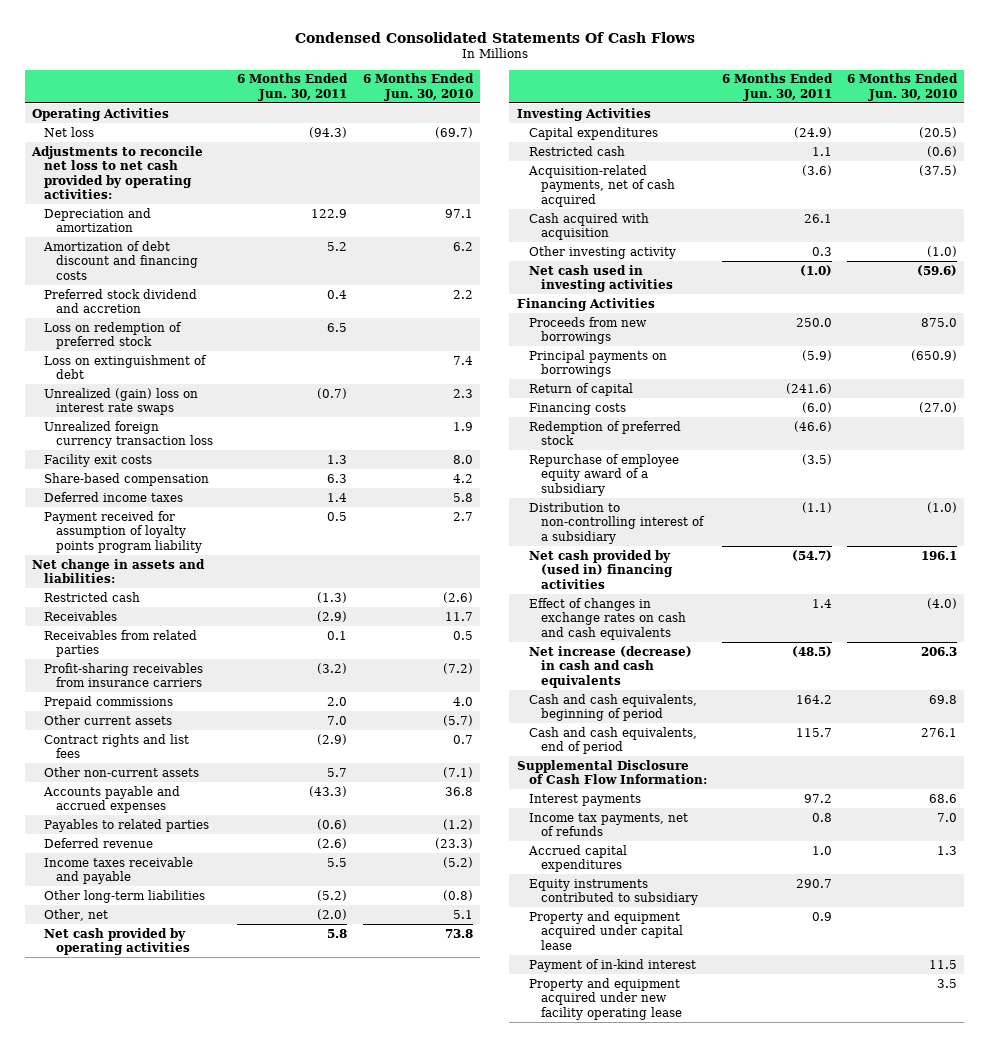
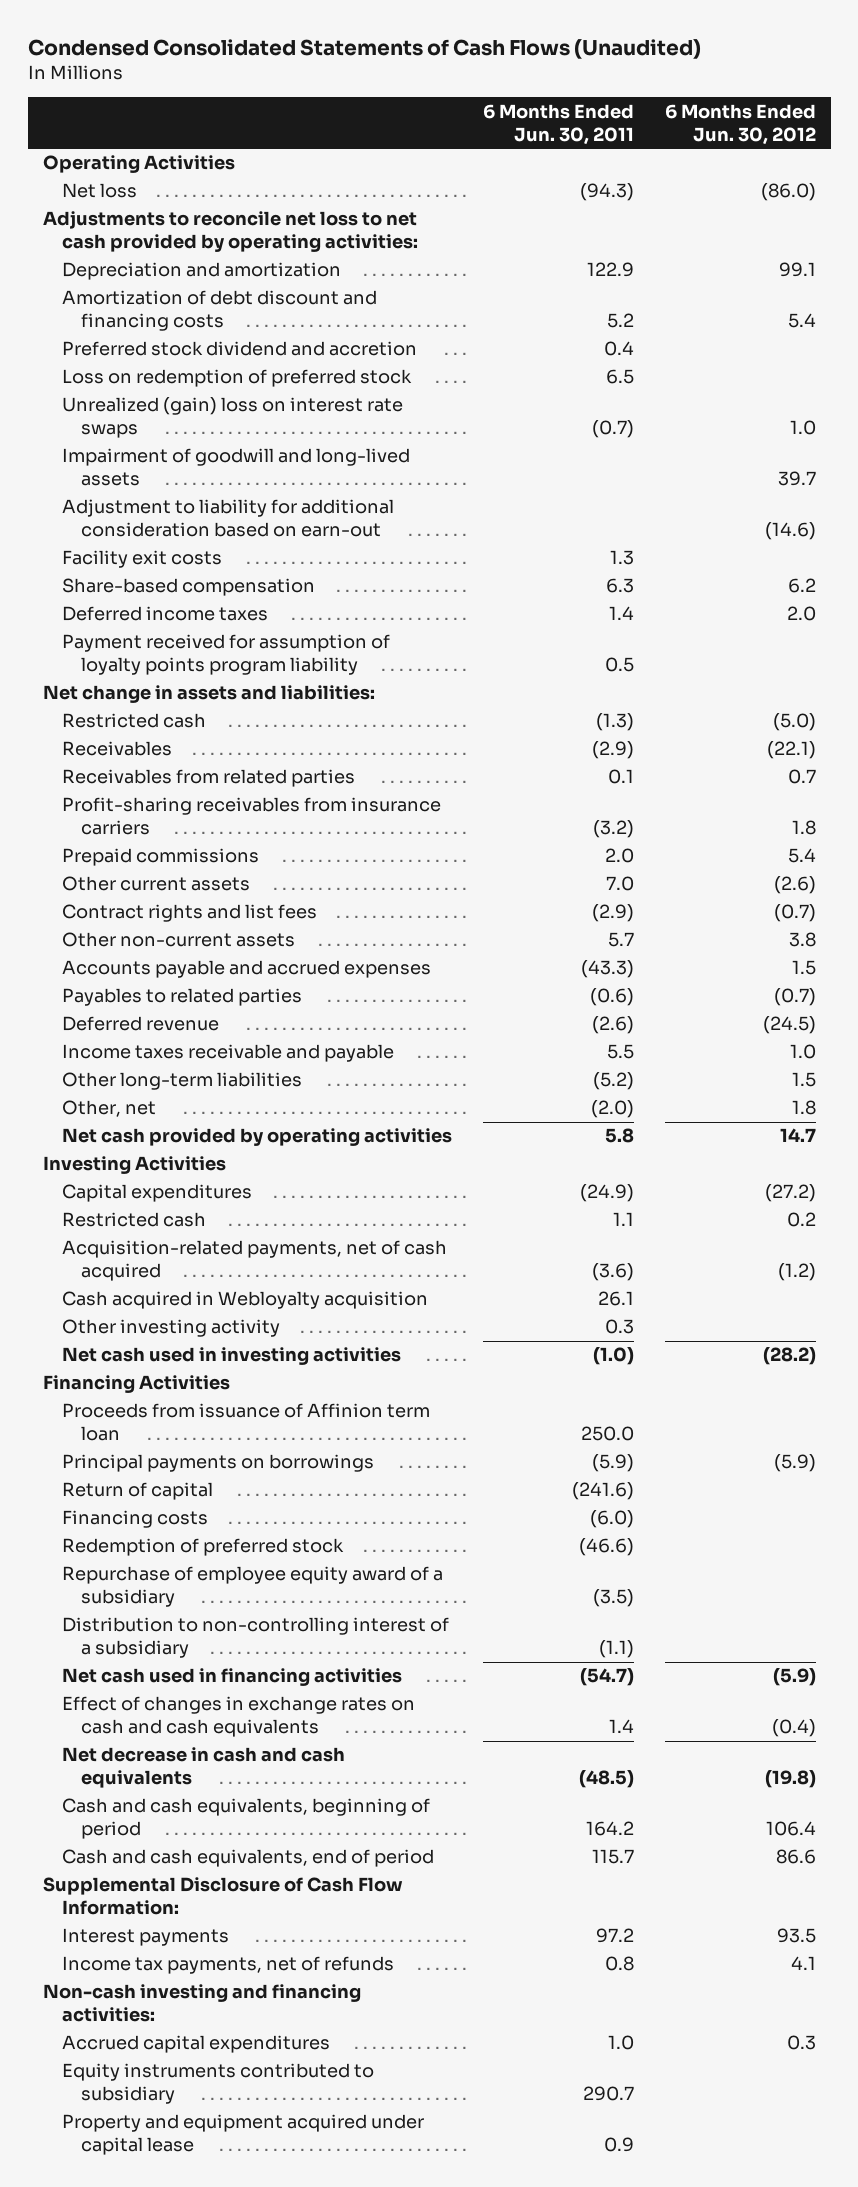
- Condensed Consolidated Statements Of Cash Flows
+ Condensed Consolidated Statements of Cash Flows (Unaudited)
- | 6 Months Ended Jun. 30, 2011 | 6 Months Ended Jun. 30, 2010
+ | 6 Months Ended Jun. 30, 2011 | 6 Months Ended Jun. 30, 2012
- Loss on extinguishment of debt | | 7.4
- Unrealized foreign currency transaction loss | | 1.9
+ Impairment of goodwill and long-lived assets | | 39.7
+ Adjustment to liability for additional consideration based on earn-out | | (14.6)
- Cash acquired with acquisition | 26.1 |
+ Cash acquired in Webloyalty acquisition | 26.1 |
- Proceeds from new borrowings | 250.0 | 875.0
+ Proceeds from issuance of Affinion term loan | 250.0 |
- Net cash provided by (used in) financing activities | (54.7) | 196.1
+ Net cash used in financing activities | (54.7) | (5.9)
- Net increase (decrease) in cash and cash equivalents | (48.5) | 206.3
+ Net decrease in cash and cash equivalents | (48.5) | (19.8)
+ Non-cash investing and financing activities:
- Payment of in-kind interest | | 11.5
- Property and equipment acquired under new facility operating lease | | 3.5

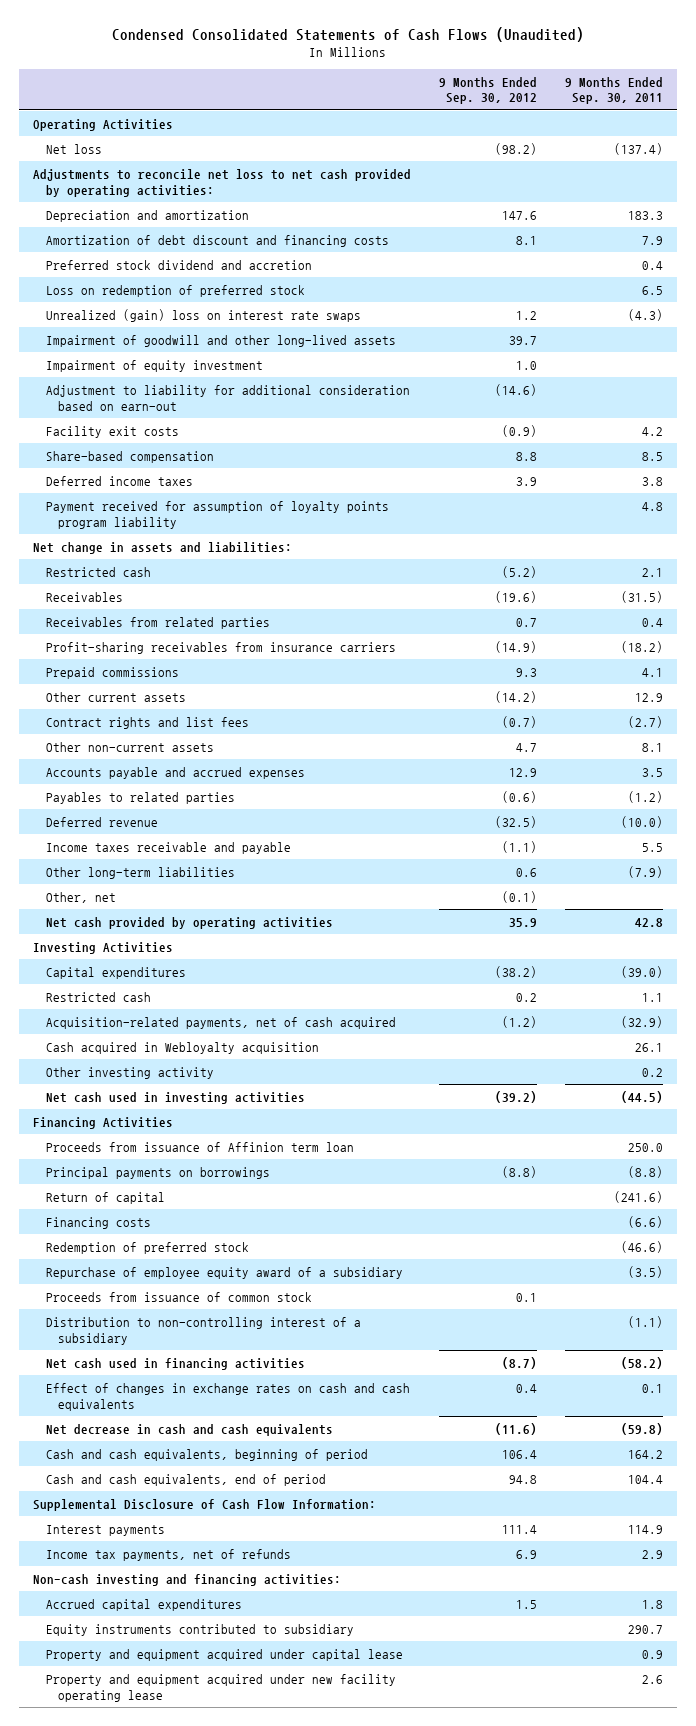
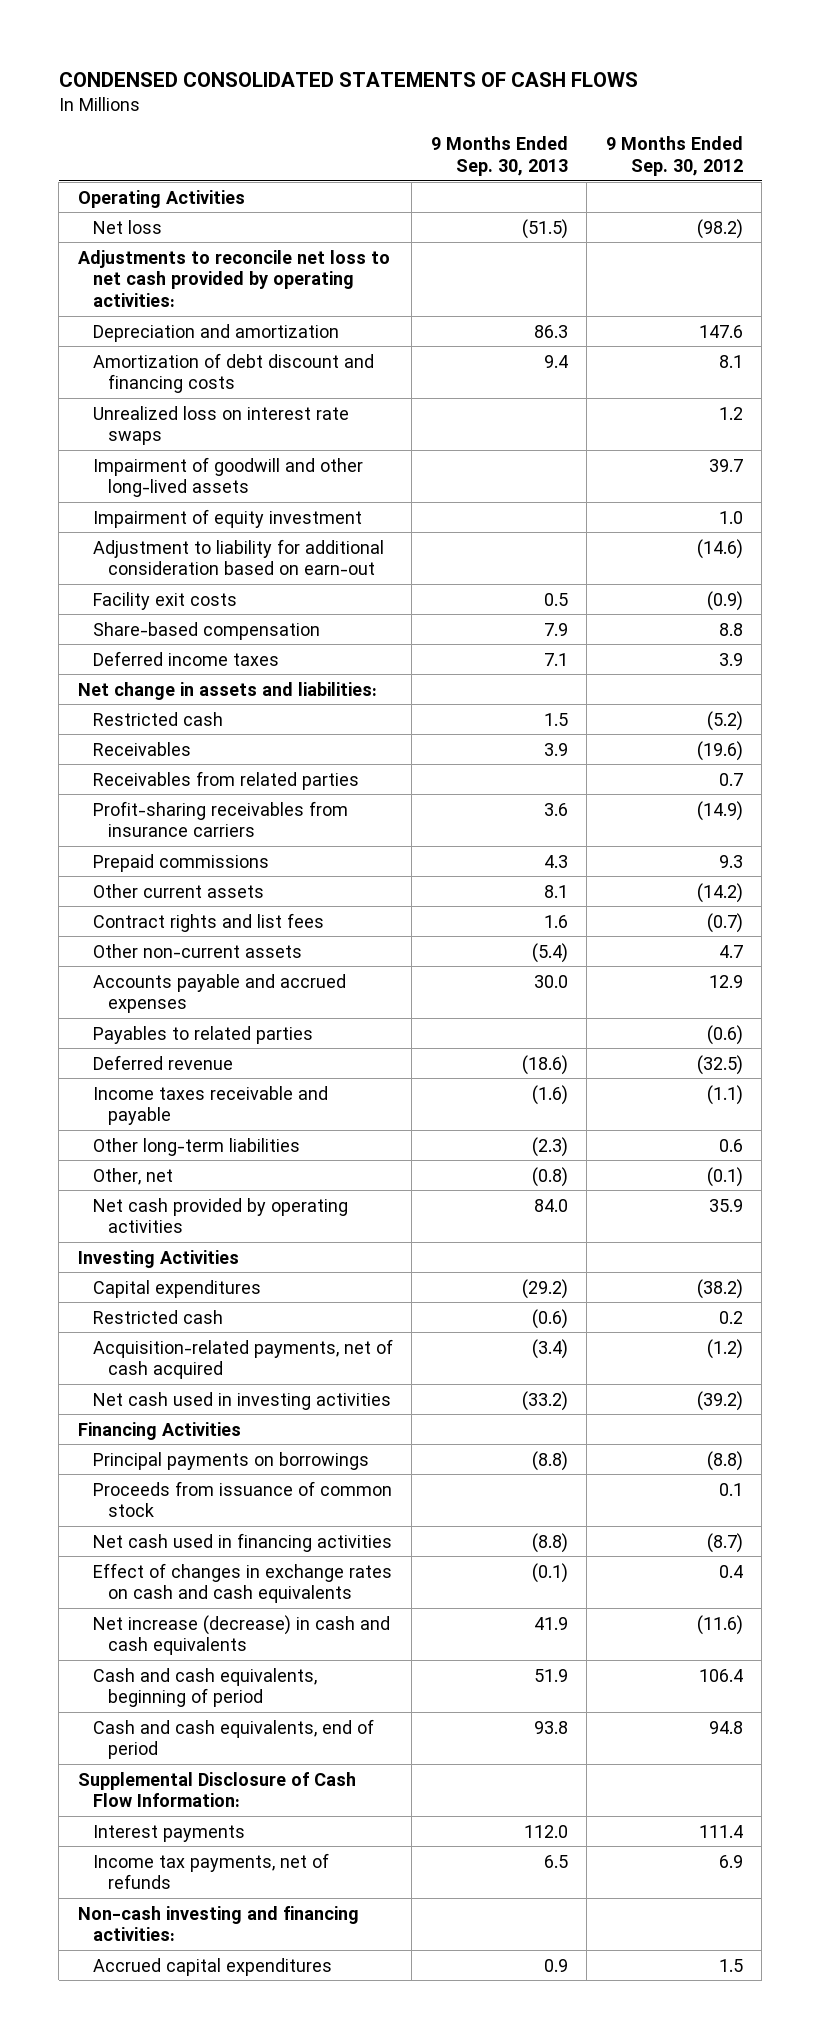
- Condensed Consolidated Statements of Cash Flows (Unaudited)
+ CONDENSED CONSOLIDATED STATEMENTS OF CASH FLOWS
- | 9 Months Ended Sep. 30, 2012 | 9 Months Ended Sep. 30, 2011
+ | 9 Months Ended Sep. 30, 2013 | 9 Months Ended Sep. 30, 2012
- Preferred stock dividend and accretion | | 0.4
- Loss on redemption of preferred stock | | 6.5
- Unrealized (gain) loss on interest rate swaps | 1.2 | (4.3)
+ Unrealized loss on interest rate swaps | | 1.2
- Payment received for assumption of loyalty points program liability | | 4.8
- Cash acquired in Webloyalty acquisition | | 26.1
- Other investing activity | | 0.2
- Proceeds from issuance of Affinion term loan | | 250.0
- Return of capital | | (241.6)
- Financing costs | | (6.6)
- Redemption of preferred stock | | (46.6)
- Repurchase of employee equity award of a subsidiary | | (3.5)
- Distribution to non-controlling interest of a subsidiary | | (1.1)
- Net decrease in cash and cash equivalents | (11.6) | (59.8)
+ Net increase (decrease) in cash and cash equivalents | 41.9 | (11.6)
- Equity instruments contributed to subsidiary | | 290.7
- Property and equipment acquired under capital lease | | 0.9
- Property and equipment acquired under new facility operating lease | | 2.6

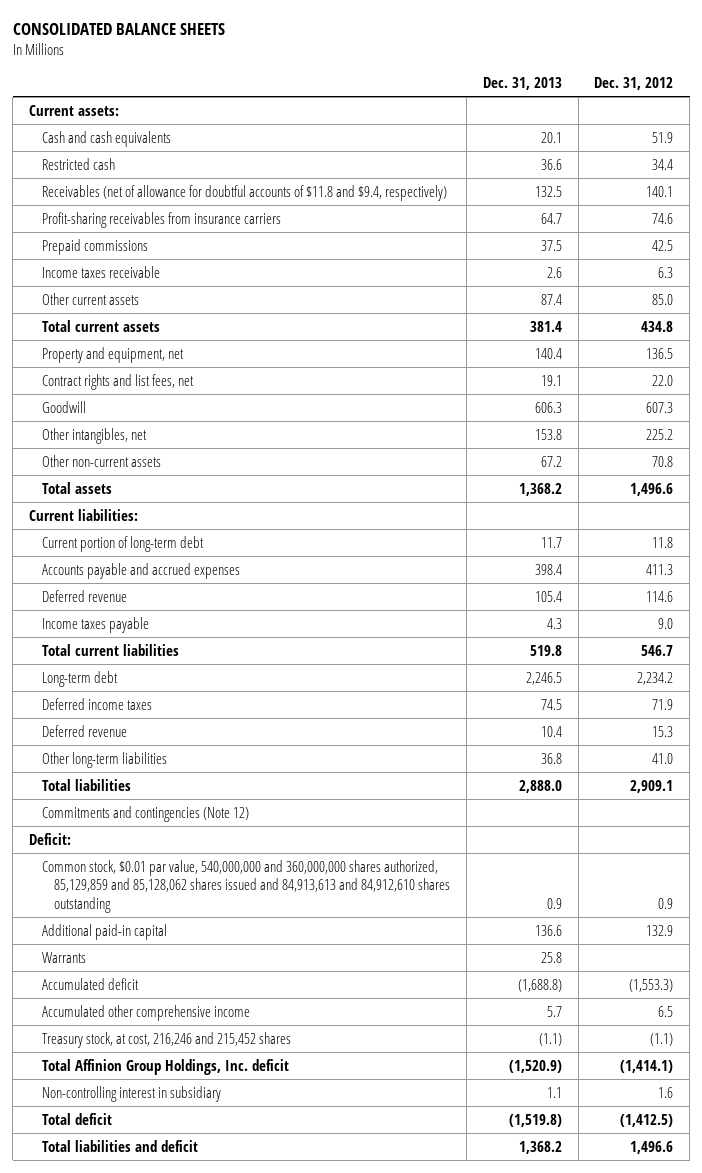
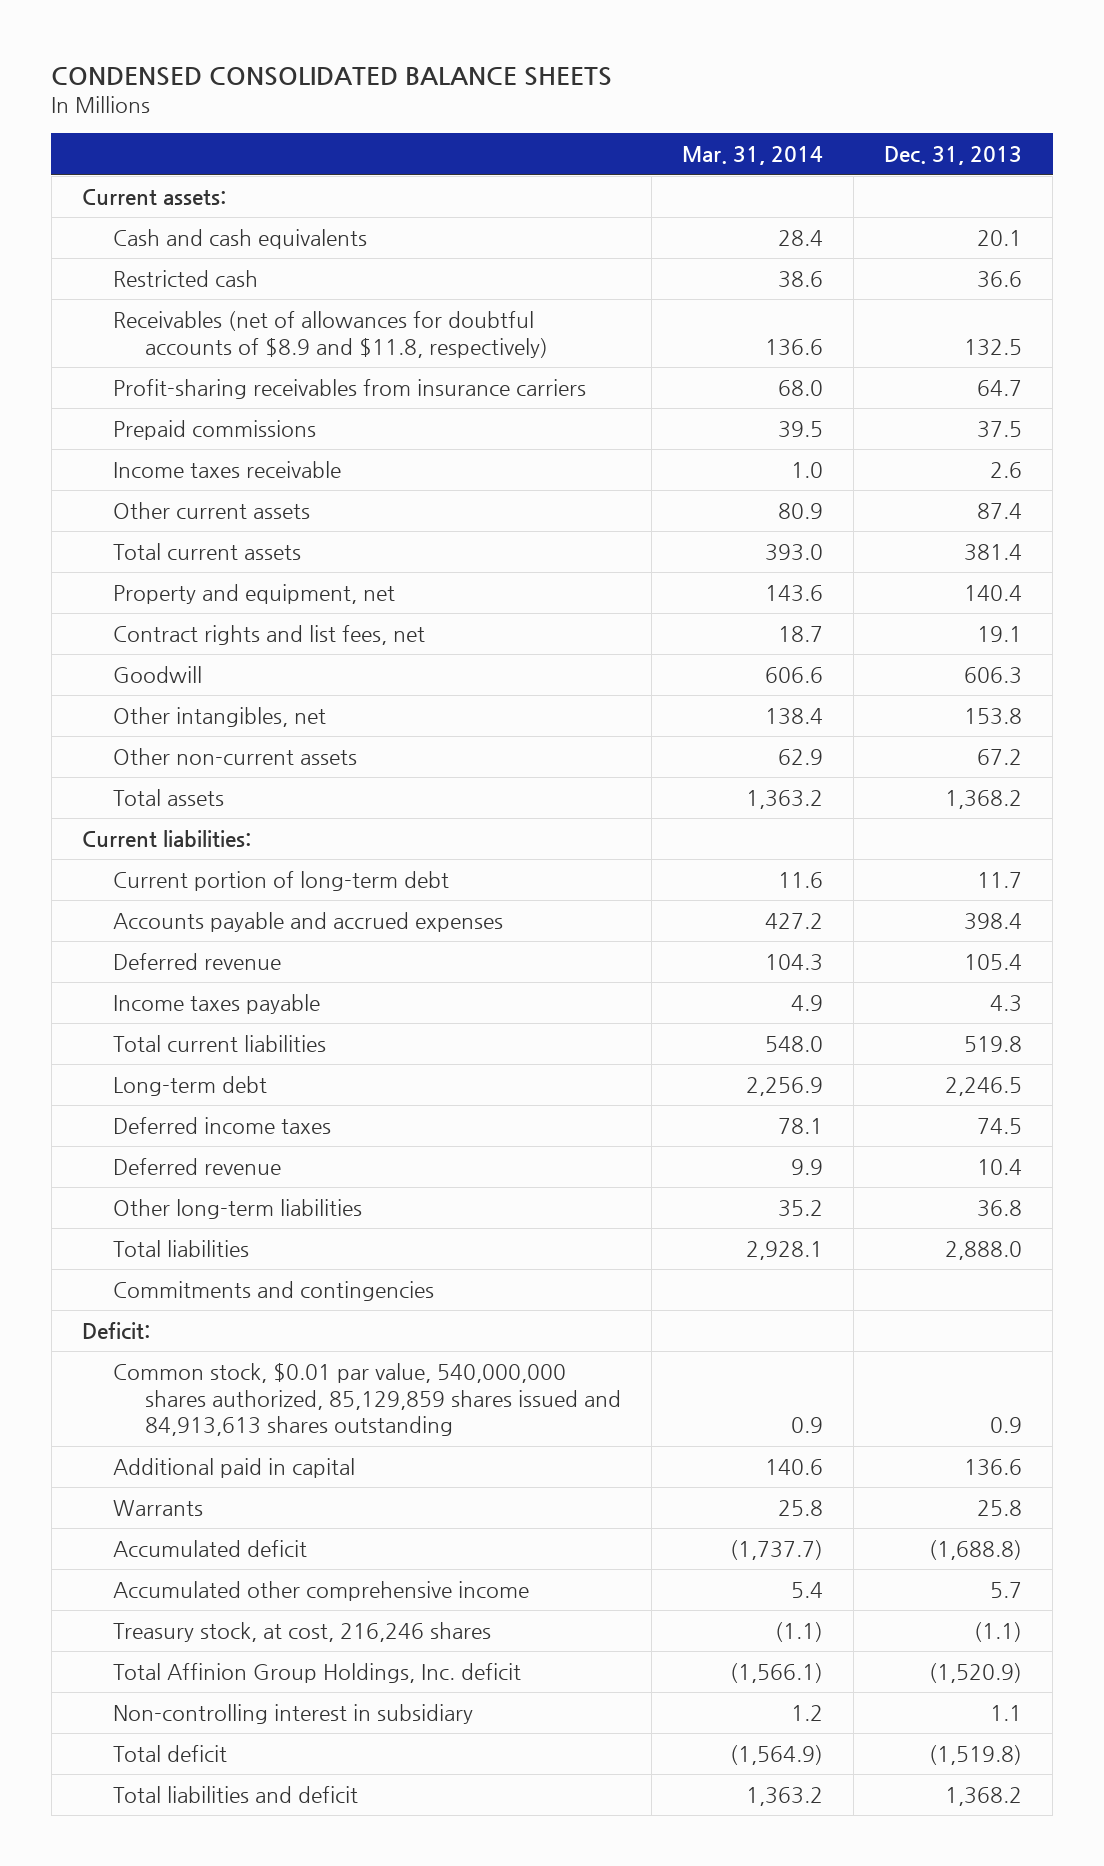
- CONSOLIDATED BALANCE SHEETS
+ CONDENSED CONSOLIDATED BALANCE SHEETS
- | Dec. 31, 2013 | Dec. 31, 2012
+ | Mar. 31, 2014 | Dec. 31, 2013
- Receivables (net of allowance for doubtful accounts of $11.8 and $9.4, respectively) | 132.5 | 140.1
+ Receivables (net of allowances for doubtful accounts of $8.9 and $11.8, respectively) | 136.6 | 132.5
- Commitments and contingencies (Note 12)
+ Commitments and contingencies
- Common stock, $0.01 par value, 540,000,000 and 360,000,000 shares authorized, 85,129,859 and 85,128,062 shares issued and 84,913,613 and 84,912,610 shares outstanding | 0.9 | 0.9
- Additional paid-in capital | 136.6 | 132.9
+ Common stock, $0.01 par value, 540,000,000 shares authorized, 85,129,859 shares issued and 84,913,613 shares outstanding | 0.9 | 0.9
+ Additional paid in capital | 140.6 | 136.6
- Treasury stock, at cost, 216,246 and 215,452 shares | (1.1) | (1.1)
+ Treasury stock, at cost, 216,246 shares | (1.1) | (1.1)

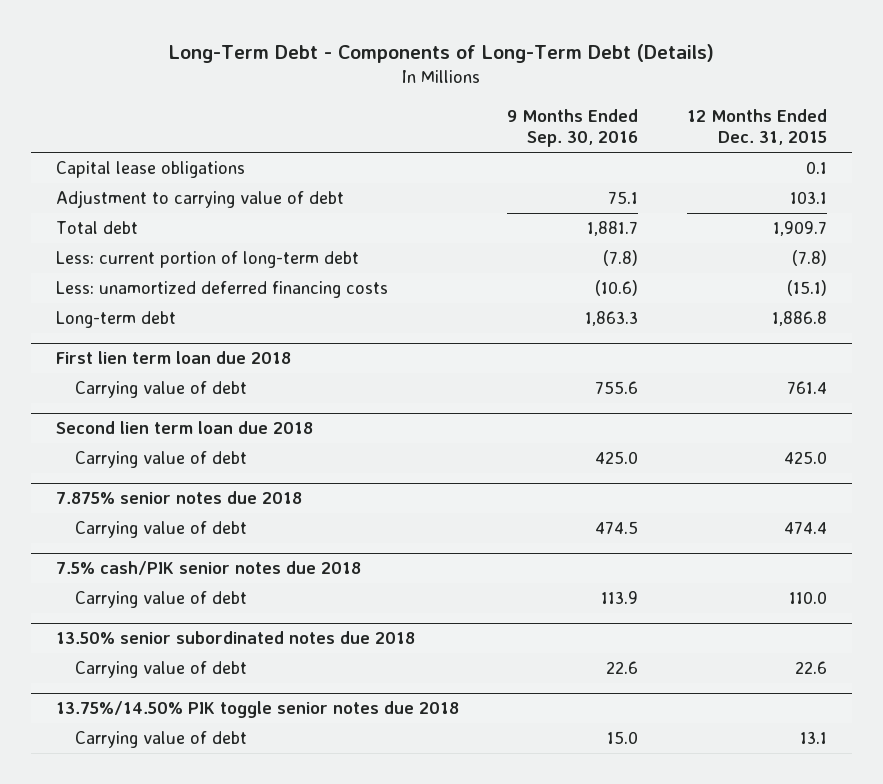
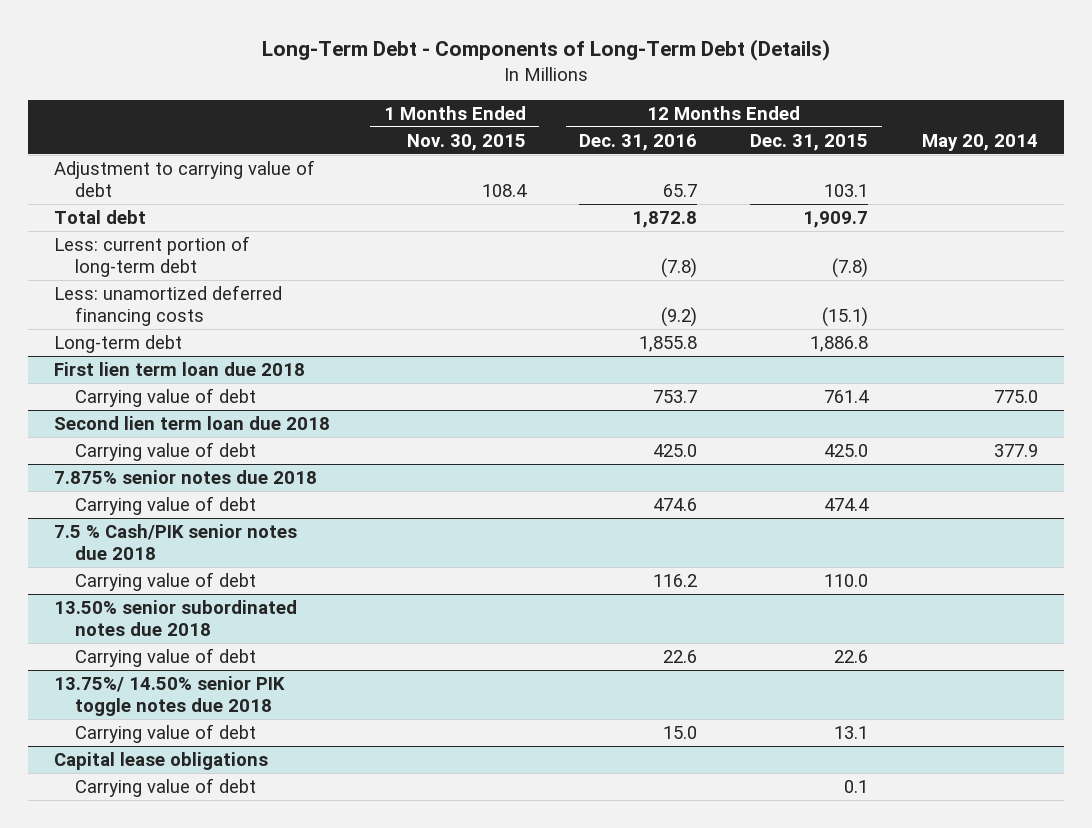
- | 9 Months Ended Sep. 30, 2016 | 12 Months Ended Dec. 31, 2015
+ | 1 Months Ended Nov. 30, 2015 | 12 Months Ended Dec. 31, 2016 | 12 Months Ended Dec. 31, 2015 | May 20, 2014
- Capital lease obligations | | 0.1
- 7.5% cash/PIK senior notes due 2018
+ 7.5 % Cash/PIK senior notes due 2018
- 13.75%/14.50% PIK toggle senior notes due 2018
+ 13.75%/ 14.50% senior PIK toggle notes due 2018
+ Capital lease obligations
+ Carrying value of debt | | | 0.1 |

